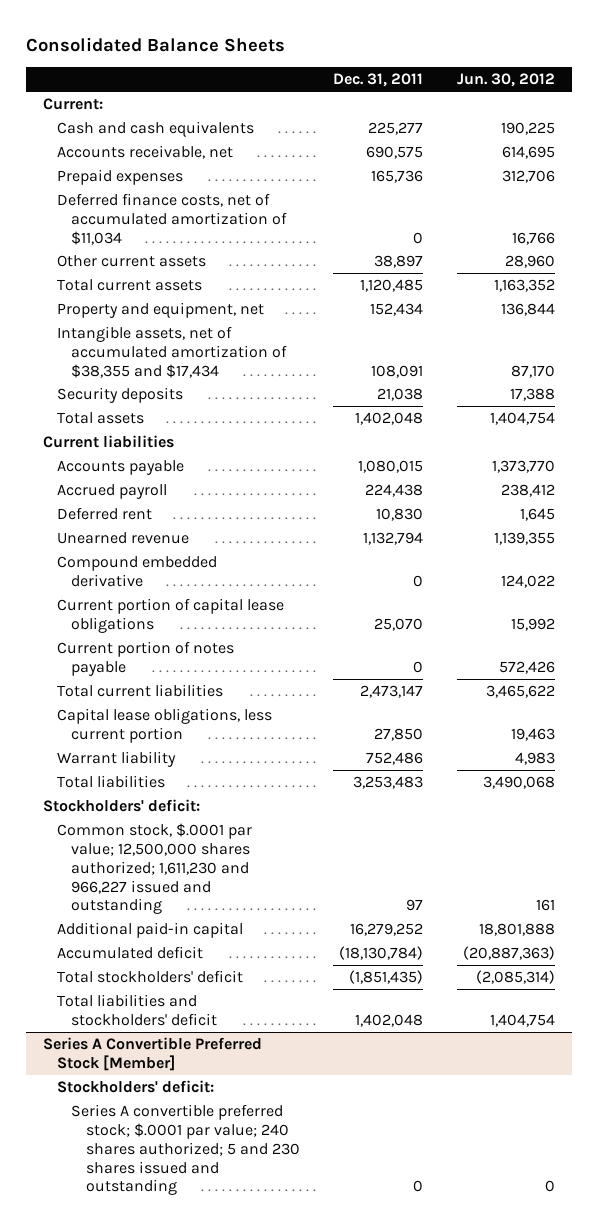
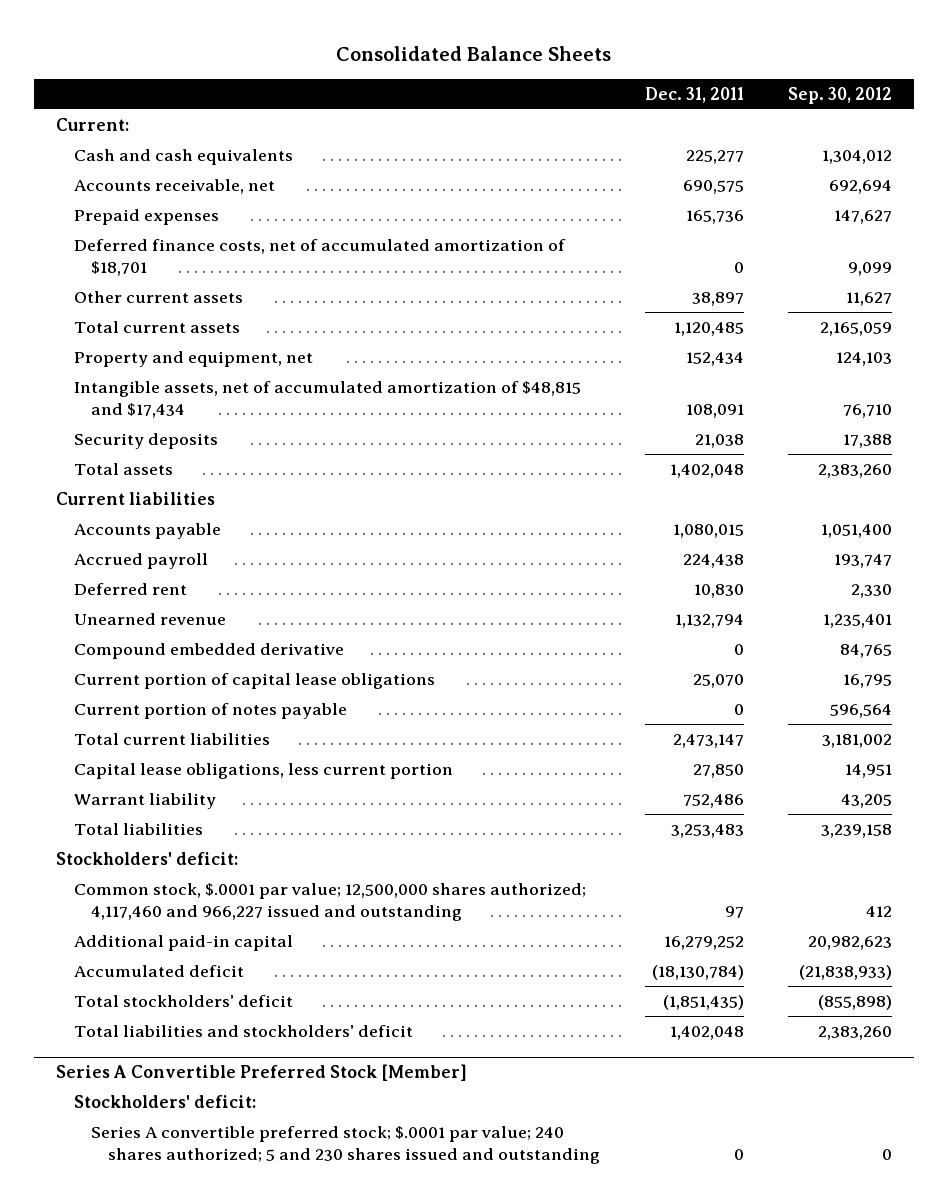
- | Dec. 31, 2011 | Jun. 30, 2012
+ | Dec. 31, 2011 | Sep. 30, 2012
- Deferred finance costs, net of accumulated amortization of $11,034 | 0 | 16,766
+ Deferred finance costs, net of accumulated amortization of $18,701 | 0 | 9,099
- Intangible assets, net of accumulated amortization of $38,355 and $17,434 | 108,091 | 87,170
+ Intangible assets, net of accumulated amortization of $48,815 and $17,434 | 108,091 | 76,710
- Common stock, $.0001 par value; 12,500,000 shares authorized; 1,611,230 and 966,227 issued and outstanding | 97 | 161
+ Common stock, $.0001 par value; 12,500,000 shares authorized; 4,117,460 and 966,227 issued and outstanding | 97 | 412

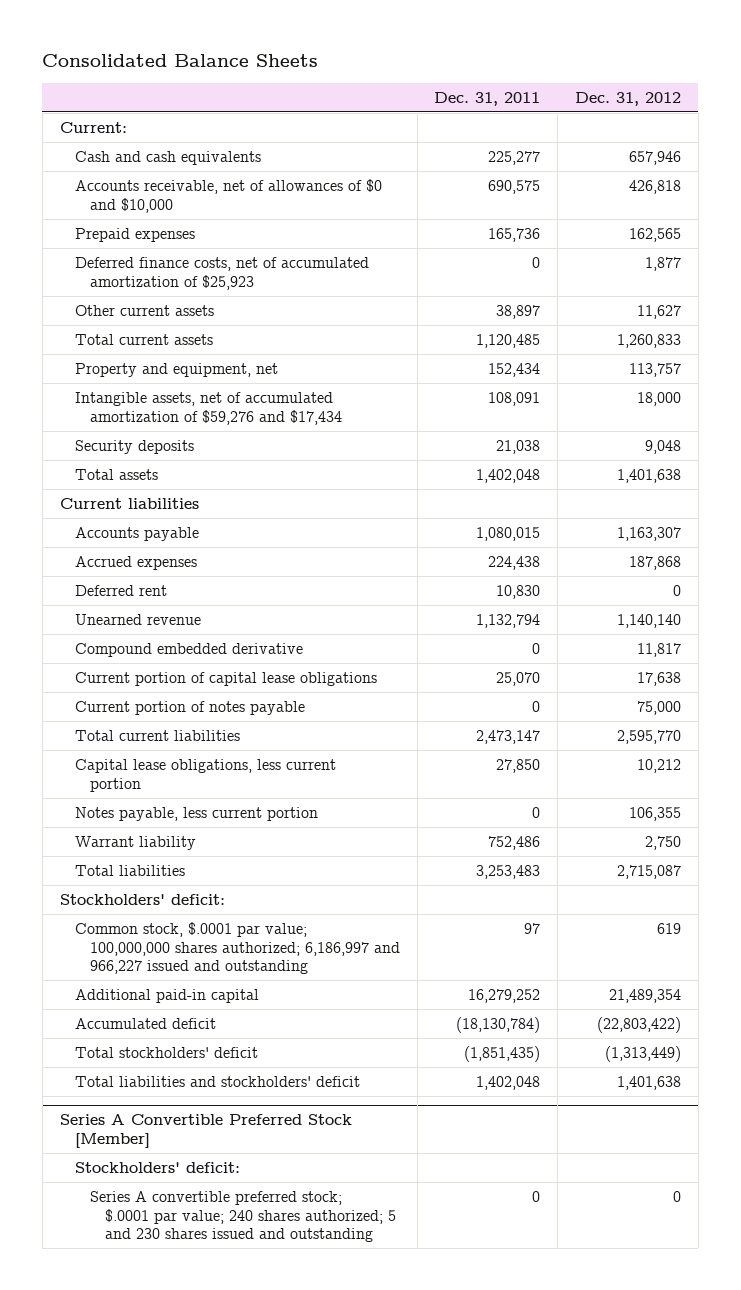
- | Dec. 31, 2011 | Sep. 30, 2012
+ | Dec. 31, 2011 | Dec. 31, 2012
- Accounts receivable, net | 690,575 | 692,694
+ Accounts receivable, net of allowances of $0 and $10,000 | 690,575 | 426,818
- Deferred finance costs, net of accumulated amortization of $18,701 | 0 | 9,099
+ Deferred finance costs, net of accumulated amortization of $25,923 | 0 | 1,877
- Intangible assets, net of accumulated amortization of $48,815 and $17,434 | 108,091 | 76,710
+ Intangible assets, net of accumulated amortization of $59,276 and $17,434 | 108,091 | 18,000
- Accrued payroll | 224,438 | 193,747
+ Accrued expenses | 224,438 | 187,868
+ Notes payable, less current portion | 0 | 106,355
- Common stock, $.0001 par value; 12,500,000 shares authorized; 4,117,460 and 966,227 issued and outstanding | 97 | 412
+ Common stock, $.0001 par value; 100,000,000 shares authorized; 6,186,997 and 966,227 issued and outstanding | 97 | 619

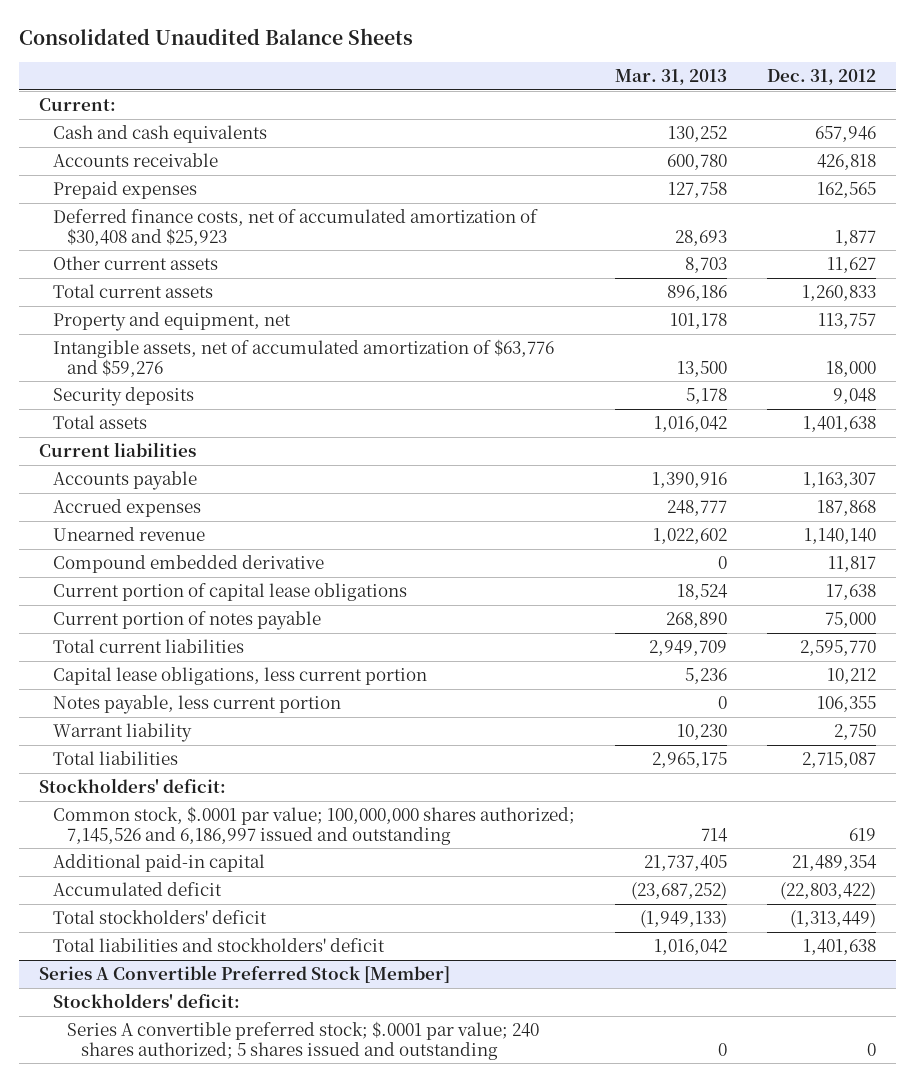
- Consolidated Balance Sheets
+ Consolidated Unaudited Balance Sheets
- | Dec. 31, 2011 | Dec. 31, 2012
+ | Mar. 31, 2013 | Dec. 31, 2012
- Accounts receivable, net of allowances of $0 and $10,000 | 690,575 | 426,818
+ Accounts receivable | 600,780 | 426,818
- Deferred finance costs, net of accumulated amortization of $25,923 | 0 | 1,877
+ Deferred finance costs, net of accumulated amortization of $30,408 and $25,923 | 28,693 | 1,877
- Intangible assets, net of accumulated amortization of $59,276 and $17,434 | 108,091 | 18,000
+ Intangible assets, net of accumulated amortization of $63,776 and $59,276 | 13,500 | 18,000
- Deferred rent | 10,830 | 0
- Common stock, $.0001 par value; 100,000,000 shares authorized; 6,186,997 and 966,227 issued and outstanding | 97 | 619
+ Common stock, $.0001 par value; 100,000,000 shares authorized; 7,145,526 and 6,186,997 issued and outstanding | 714 | 619
@ Series A Convertible Preferred Stock [Member]
- Series A convertible preferred stock; $.0001 par value; 240 shares authorized; 5 and 230 shares issued and outstanding | 0 | 0
+ Series A convertible preferred stock; $.0001 par value; 240 shares authorized; 5 shares issued and outstanding | 0 | 0

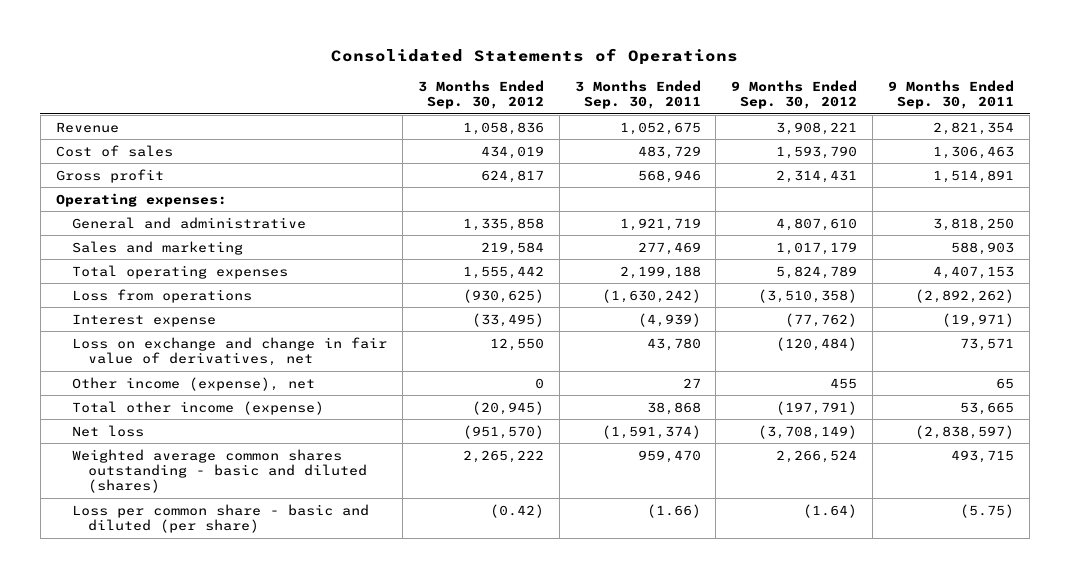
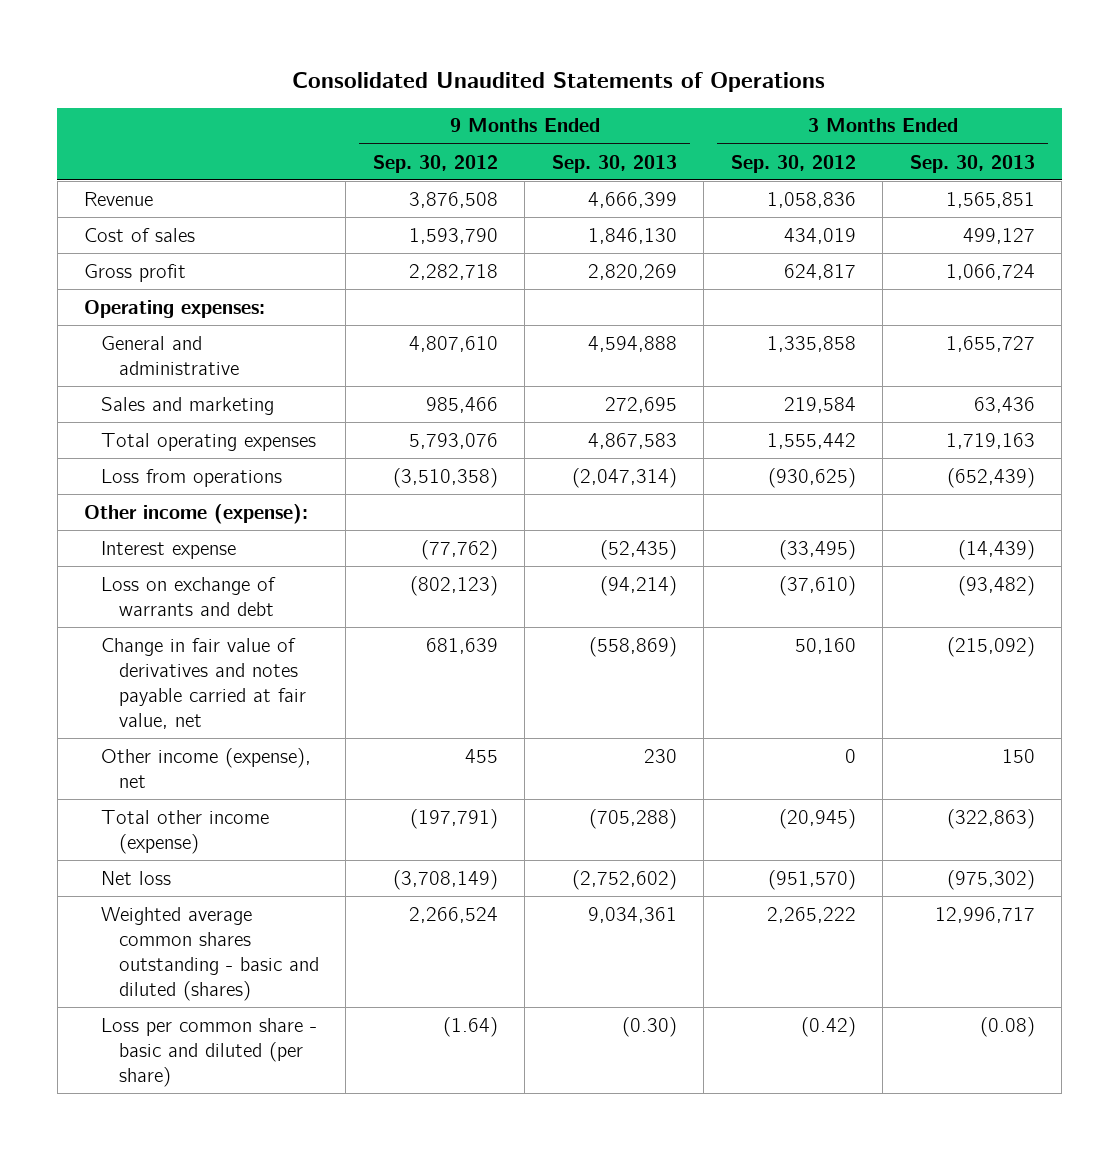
- Consolidated Statements of Operations
+ Consolidated Unaudited Statements of Operations
- | 3 Months Ended Sep. 30, 2012 | 3 Months Ended Sep. 30, 2011 | 9 Months Ended Sep. 30, 2012 | 9 Months Ended Sep. 30, 2011
+ | 9 Months Ended Sep. 30, 2012 | 9 Months Ended Sep. 30, 2013 | 3 Months Ended Sep. 30, 2012 | 3 Months Ended Sep. 30, 2013
- Revenue | 1,058,836 | 1,052,675 | 3,908,221 | 2,821,354
+ Revenue | 3,876,508 | 4,666,399 | 1,058,836 | 1,565,851
- Gross profit | 624,817 | 568,946 | 2,314,431 | 1,514,891
+ Gross profit | 2,282,718 | 2,820,269 | 624,817 | 1,066,724
- Sales and marketing | 219,584 | 277,469 | 1,017,179 | 588,903
- Total operating expenses | 1,555,442 | 2,199,188 | 5,824,789 | 4,407,153
+ Sales and marketing | 985,466 | 272,695 | 219,584 | 63,436
+ Total operating expenses | 5,793,076 | 4,867,583 | 1,555,442 | 1,719,163
+ Other income (expense):
- Loss on exchange and change in fair value of derivatives, net | 12,550 | 43,780 | (120,484) | 73,571
+ Loss on exchange of warrants and debt | (802,123) | (94,214) | (37,610) | (93,482)
+ Change in fair value of derivatives and notes payable carried at fair value, net | 681,639 | (558,869) | 50,160 | (215,092)

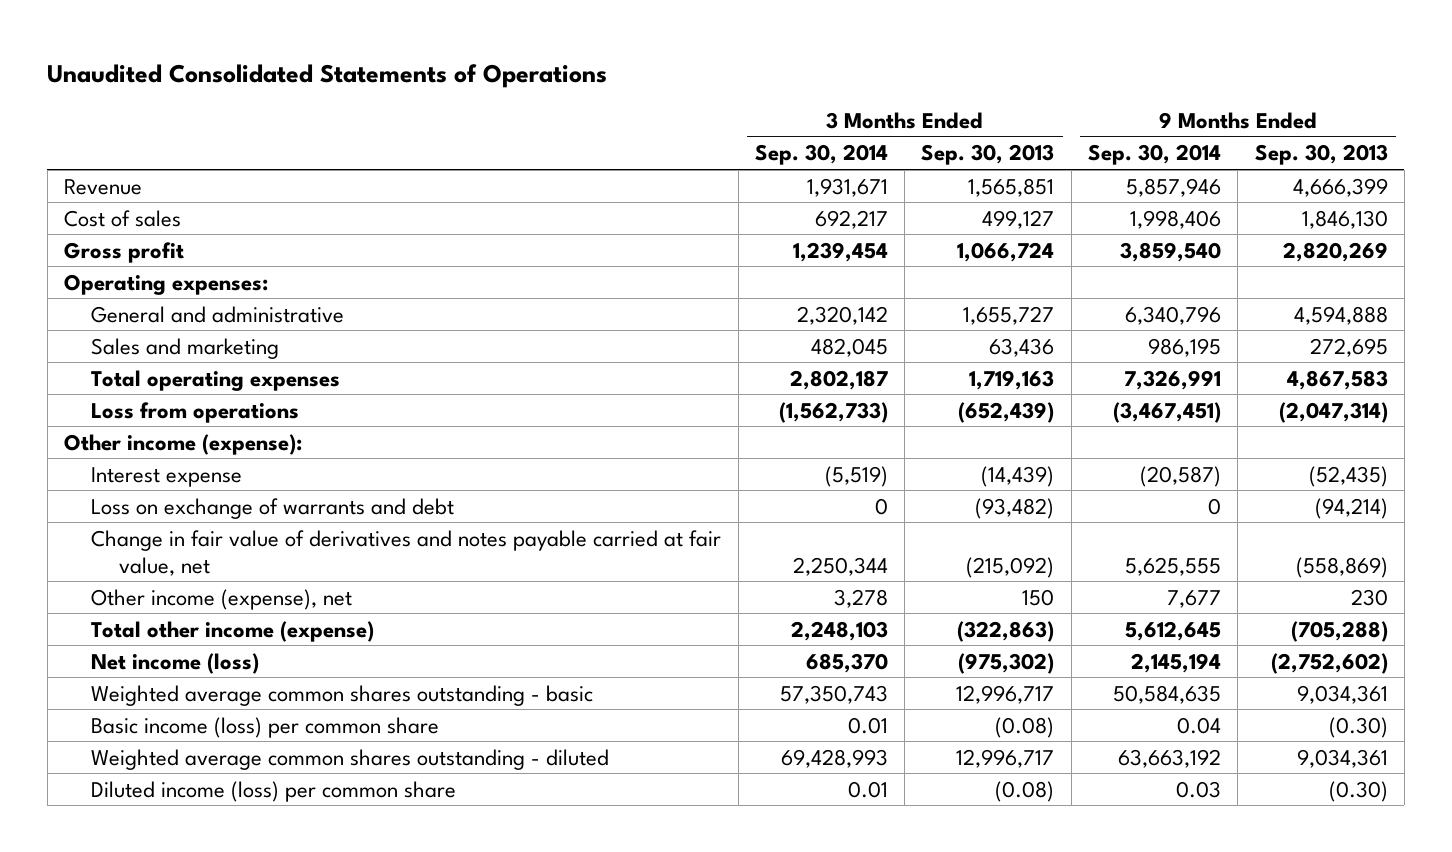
- Consolidated Unaudited Statements of Operations
+ Unaudited Consolidated Statements of Operations
- | 9 Months Ended Sep. 30, 2012 | 9 Months Ended Sep. 30, 2013 | 3 Months Ended Sep. 30, 2012 | 3 Months Ended Sep. 30, 2013
+ | 3 Months Ended Sep. 30, 2014 | 3 Months Ended Sep. 30, 2013 | 9 Months Ended Sep. 30, 2014 | 9 Months Ended Sep. 30, 2013
- Net loss | (3,708,149) | (2,752,602) | (951,570) | (975,302)
- Weighted average common shares outstanding - basic and diluted (shares) | 2,266,524 | 9,034,361 | 2,265,222 | 12,996,717
- Loss per common share - basic and diluted (per share) | (1.64) | (0.30) | (0.42) | (0.08)
+ Net income (loss) | 685,370 | (975,302) | 2,145,194 | (2,752,602)
+ Weighted average common shares outstanding - basic | 57,350,743 | 12,996,717 | 50,584,635 | 9,034,361
+ Basic income (loss) per common share | 0.01 | (0.08) | 0.04 | (0.30)
+ Weighted average common shares outstanding - diluted | 69,428,993 | 12,996,717 | 63,663,192 | 9,034,361
+ Diluted income (loss) per common share | 0.01 | (0.08) | 0.03 | (0.30)

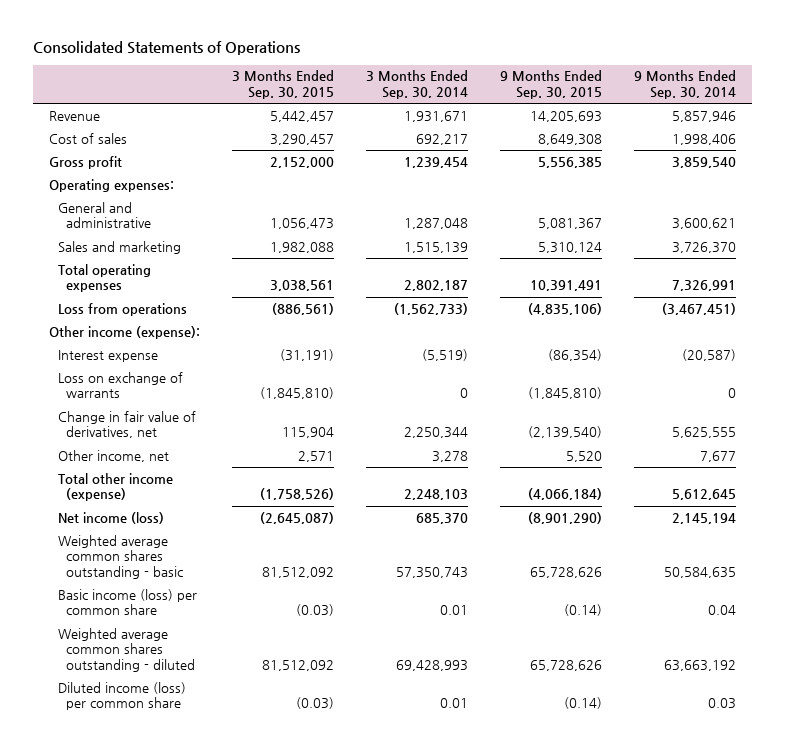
- Unaudited Consolidated Statements of Operations
+ Consolidated Statements of Operations
- | 3 Months Ended Sep. 30, 2014 | 3 Months Ended Sep. 30, 2013 | 9 Months Ended Sep. 30, 2014 | 9 Months Ended Sep. 30, 2013
+ | 3 Months Ended Sep. 30, 2015 | 3 Months Ended Sep. 30, 2014 | 9 Months Ended Sep. 30, 2015 | 9 Months Ended Sep. 30, 2014
- General and administrative | 2,320,142 | 1,655,727 | 6,340,796 | 4,594,888
- Sales and marketing | 482,045 | 63,436 | 986,195 | 272,695
+ General and administrative | 1,056,473 | 1,287,048 | 5,081,367 | 3,600,621
+ Sales and marketing | 1,982,088 | 1,515,139 | 5,310,124 | 3,726,370
- Loss on exchange of warrants and debt | 0 | (93,482) | 0 | (94,214)
- Change in fair value of derivatives and notes payable carried at fair value, net | 2,250,344 | (215,092) | 5,625,555 | (558,869)
- Other income (expense), net | 3,278 | 150 | 7,677 | 230
+ Loss on exchange of warrants | (1,845,810) | 0 | (1,845,810) | 0
+ Change in fair value of derivatives, net | 115,904 | 2,250,344 | (2,139,540) | 5,625,555
+ Other income, net | 2,571 | 3,278 | 5,520 | 7,677

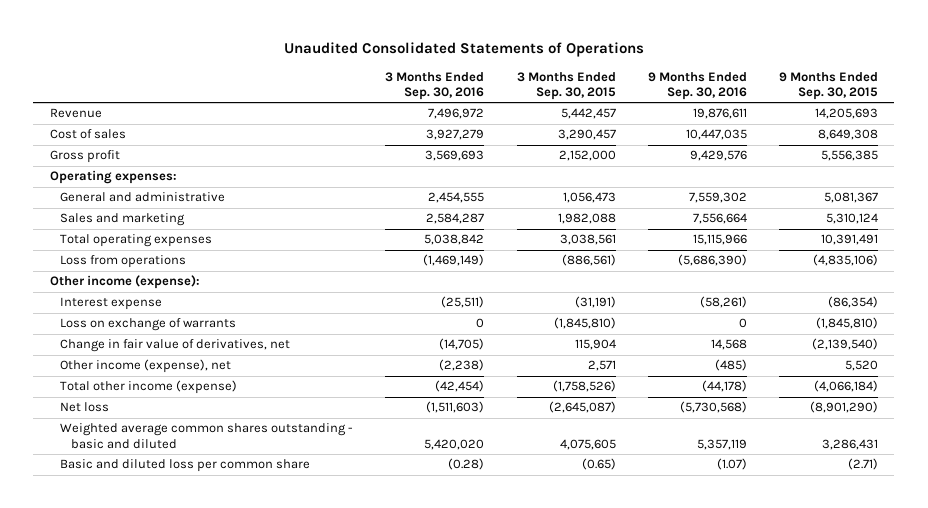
- Consolidated Statements of Operations
+ Unaudited Consolidated Statements of Operations
- | 3 Months Ended Sep. 30, 2015 | 3 Months Ended Sep. 30, 2014 | 9 Months Ended Sep. 30, 2015 | 9 Months Ended Sep. 30, 2014
+ | 3 Months Ended Sep. 30, 2016 | 3 Months Ended Sep. 30, 2015 | 9 Months Ended Sep. 30, 2016 | 9 Months Ended Sep. 30, 2015
- Other income, net | 2,571 | 3,278 | 5,520 | 7,677
+ Other income (expense), net | (2,238) | 2,571 | (485) | 5,520
- Net income (loss) | (2,645,087) | 685,370 | (8,901,290) | 2,145,194
- Weighted average common shares outstanding - basic | 81,512,092 | 57,350,743 | 65,728,626 | 50,584,635
- Basic income (loss) per common share | (0.03) | 0.01 | (0.14) | 0.04
- Weighted average common shares outstanding - diluted | 81,512,092 | 69,428,993 | 65,728,626 | 63,663,192
- Diluted income (loss) per common share | (0.03) | 0.01 | (0.14) | 0.03
+ Net loss | (1,511,603) | (2,645,087) | (5,730,568) | (8,901,290)
+ Weighted average common shares outstanding - basic and diluted | 5,420,020 | 4,075,605 | 5,357,119 | 3,286,431
+ Basic and diluted loss per common share | (0.28) | (0.65) | (1.07) | (2.71)

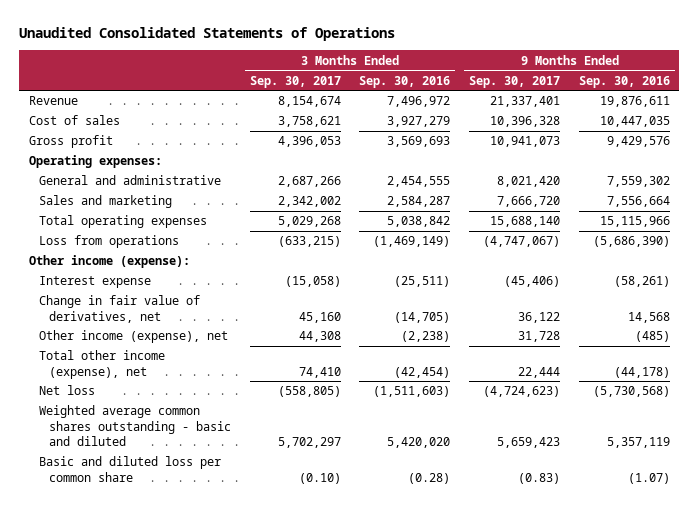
- | 3 Months Ended Sep. 30, 2016 | 3 Months Ended Sep. 30, 2015 | 9 Months Ended Sep. 30, 2016 | 9 Months Ended Sep. 30, 2015
+ | 3 Months Ended Sep. 30, 2017 | 3 Months Ended Sep. 30, 2016 | 9 Months Ended Sep. 30, 2017 | 9 Months Ended Sep. 30, 2016
- Loss on exchange of warrants | 0 | (1,845,810) | 0 | (1,845,810)
- Total other income (expense) | (42,454) | (1,758,526) | (44,178) | (4,066,184)
+ Total other income (expense), net | 74,410 | (42,454) | 22,444 | (44,178)

